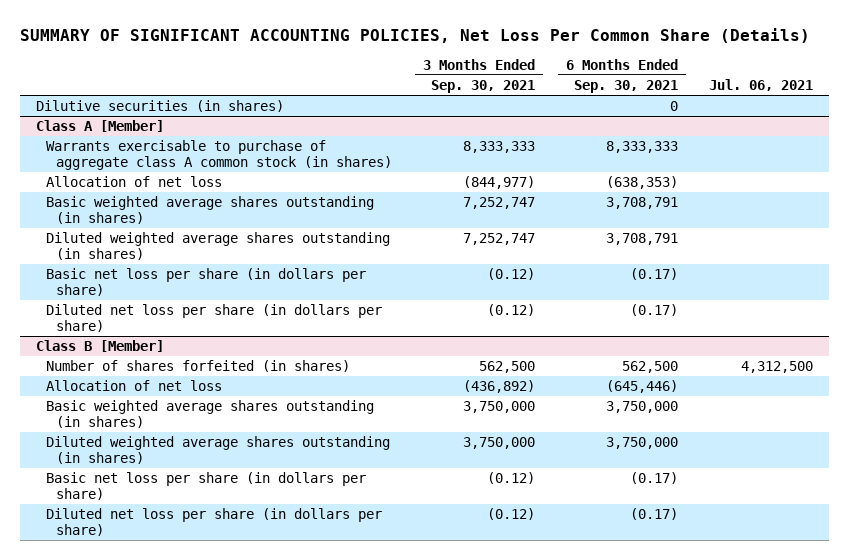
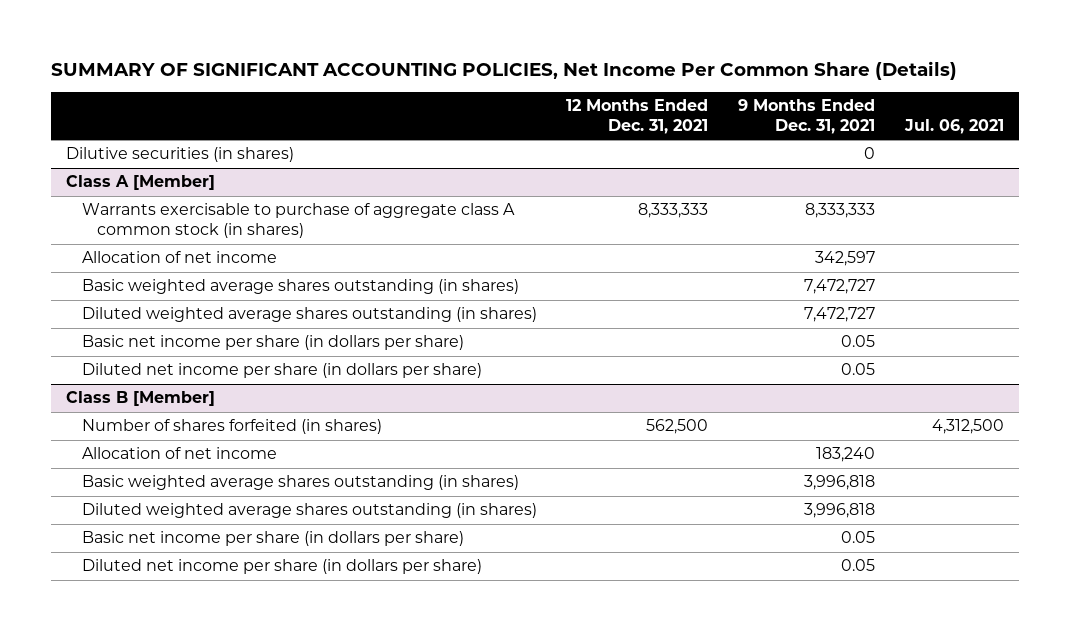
- SUMMARY OF SIGNIFICANT ACCOUNTING POLICIES, Net Loss Per Common Share (Details)
+ SUMMARY OF SIGNIFICANT ACCOUNTING POLICIES, Net Income Per Common Share (Details)
- | 3 Months Ended Sep. 30, 2021 | 6 Months Ended Sep. 30, 2021 | Jul. 06, 2021
+ | 12 Months Ended Dec. 31, 2021 | 9 Months Ended Dec. 31, 2021 | Jul. 06, 2021
@ Class A [Member]
- Allocation of net loss | (844,977) | (638,353) |
+ Allocation of net income | | 342,597 |
- Basic net loss per share (in dollars per share) | (0.12) | (0.17) |
- Diluted net loss per share (in dollars per share) | (0.12) | (0.17) |
+ Basic net income per share (in dollars per share) | | 0.05 |
+ Diluted net income per share (in dollars per share) | | 0.05 |
@ Class B [Member]
- Allocation of net loss | (436,892) | (645,446) |
+ Allocation of net income | | 183,240 |
- Basic net loss per share (in dollars per share) | (0.12) | (0.17) |
- Diluted net loss per share (in dollars per share) | (0.12) | (0.17) |
+ Basic net income per share (in dollars per share) | | 0.05 |
+ Diluted net income per share (in dollars per share) | | 0.05 |

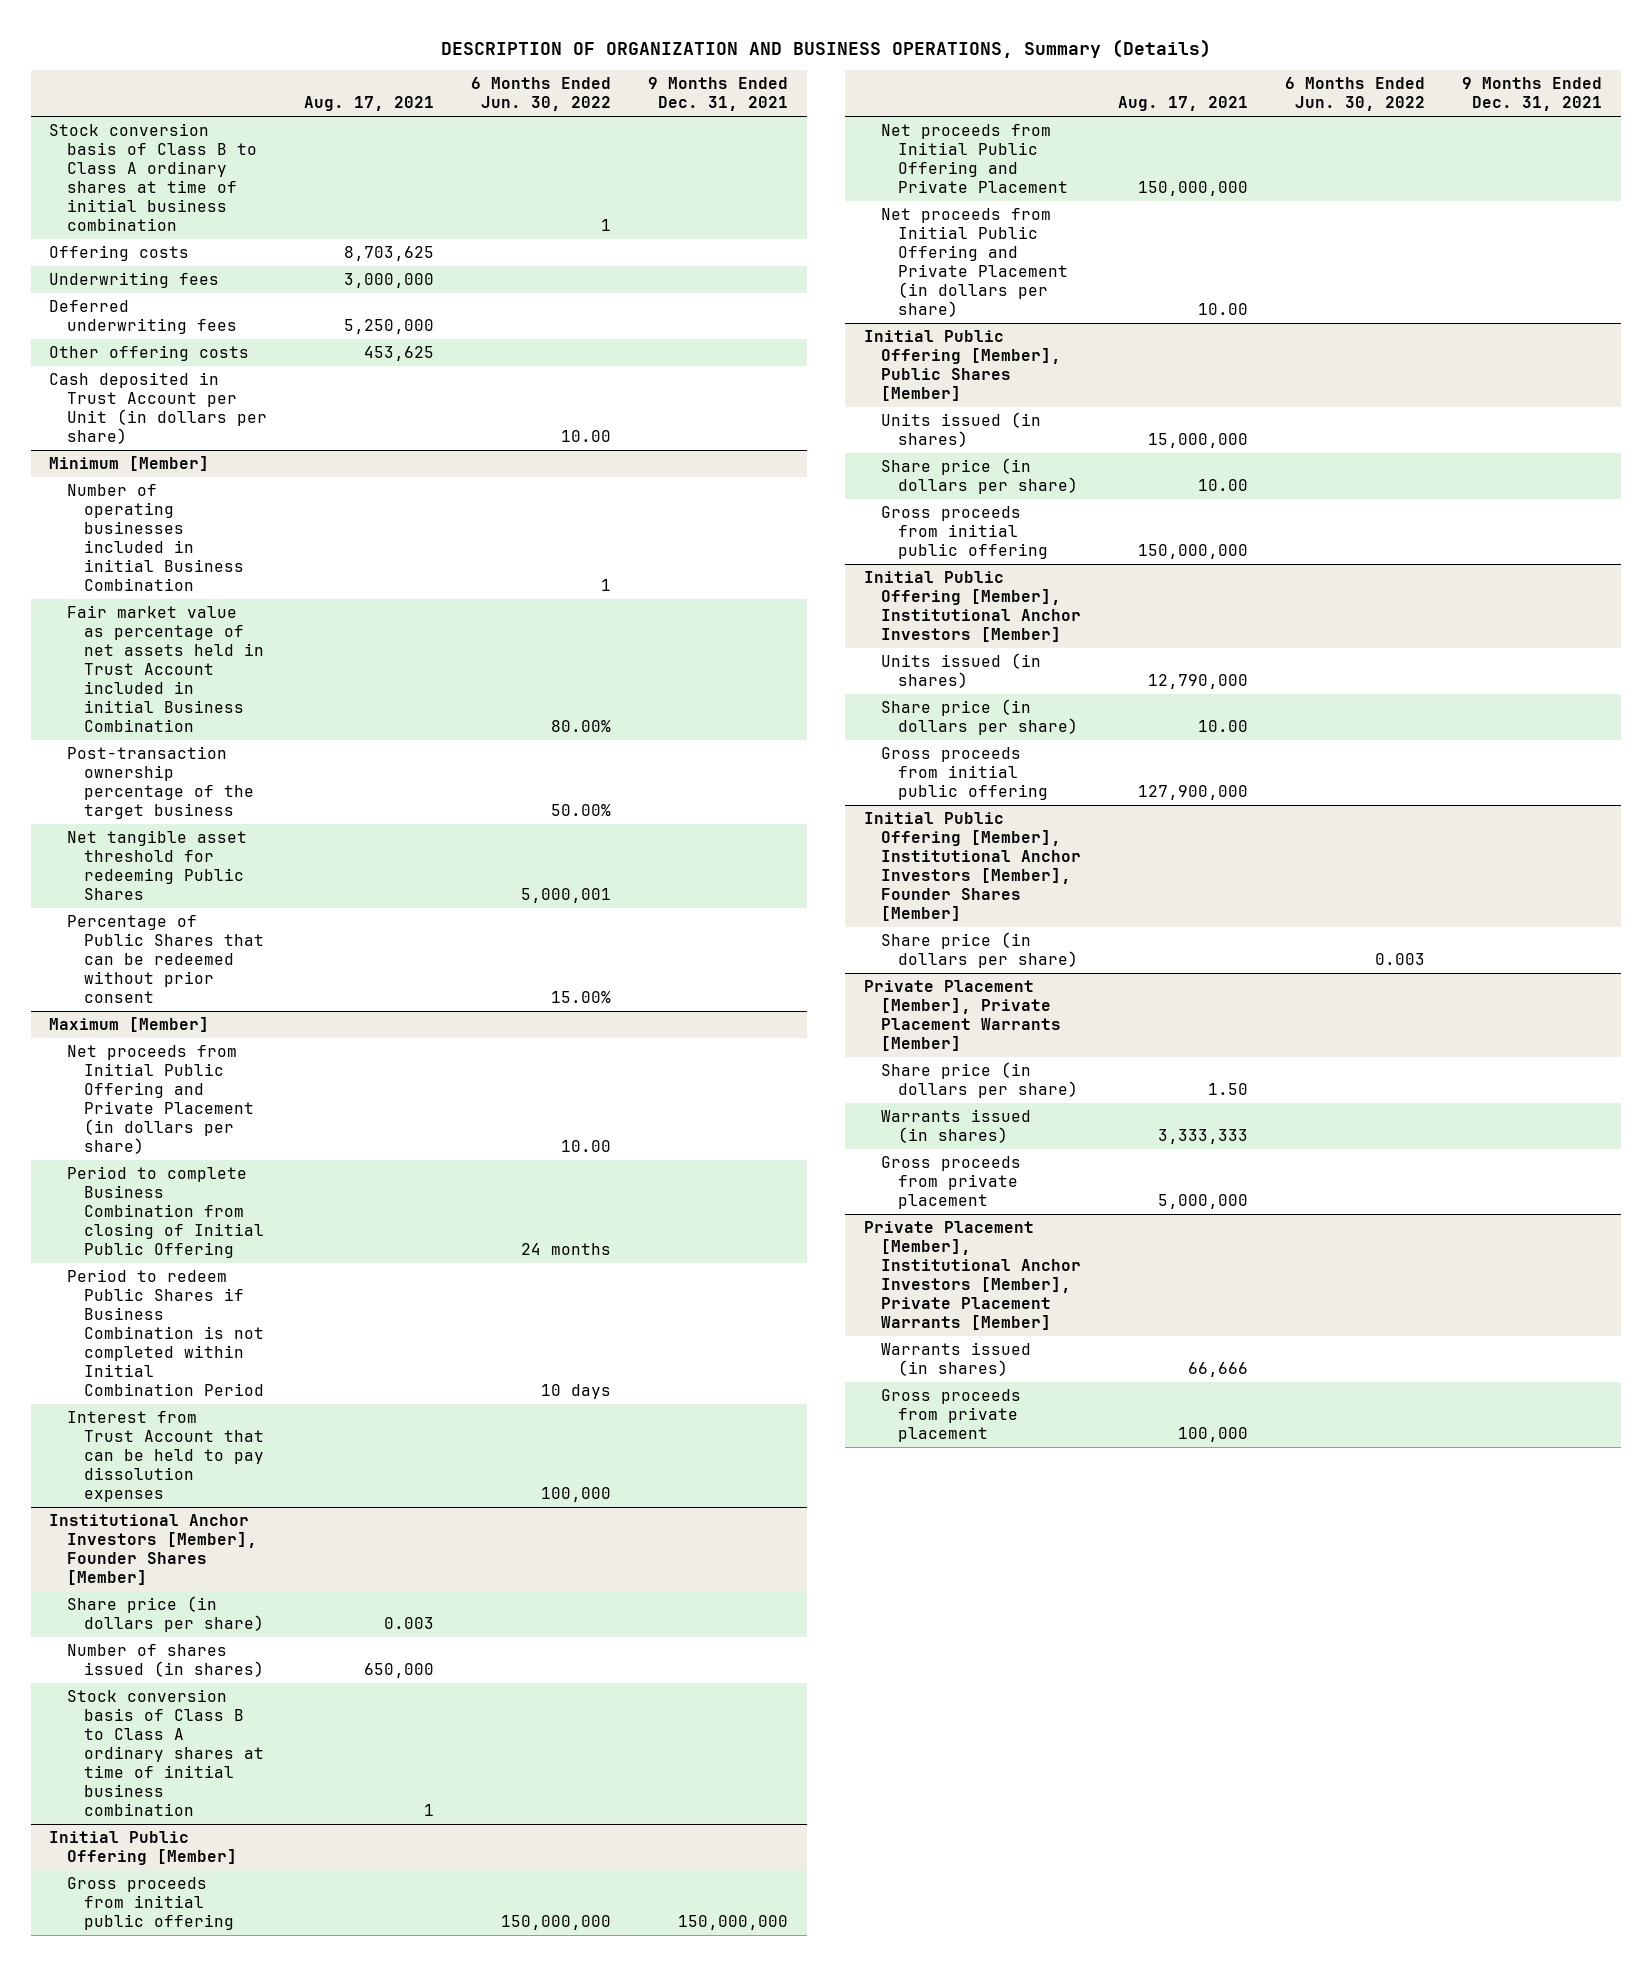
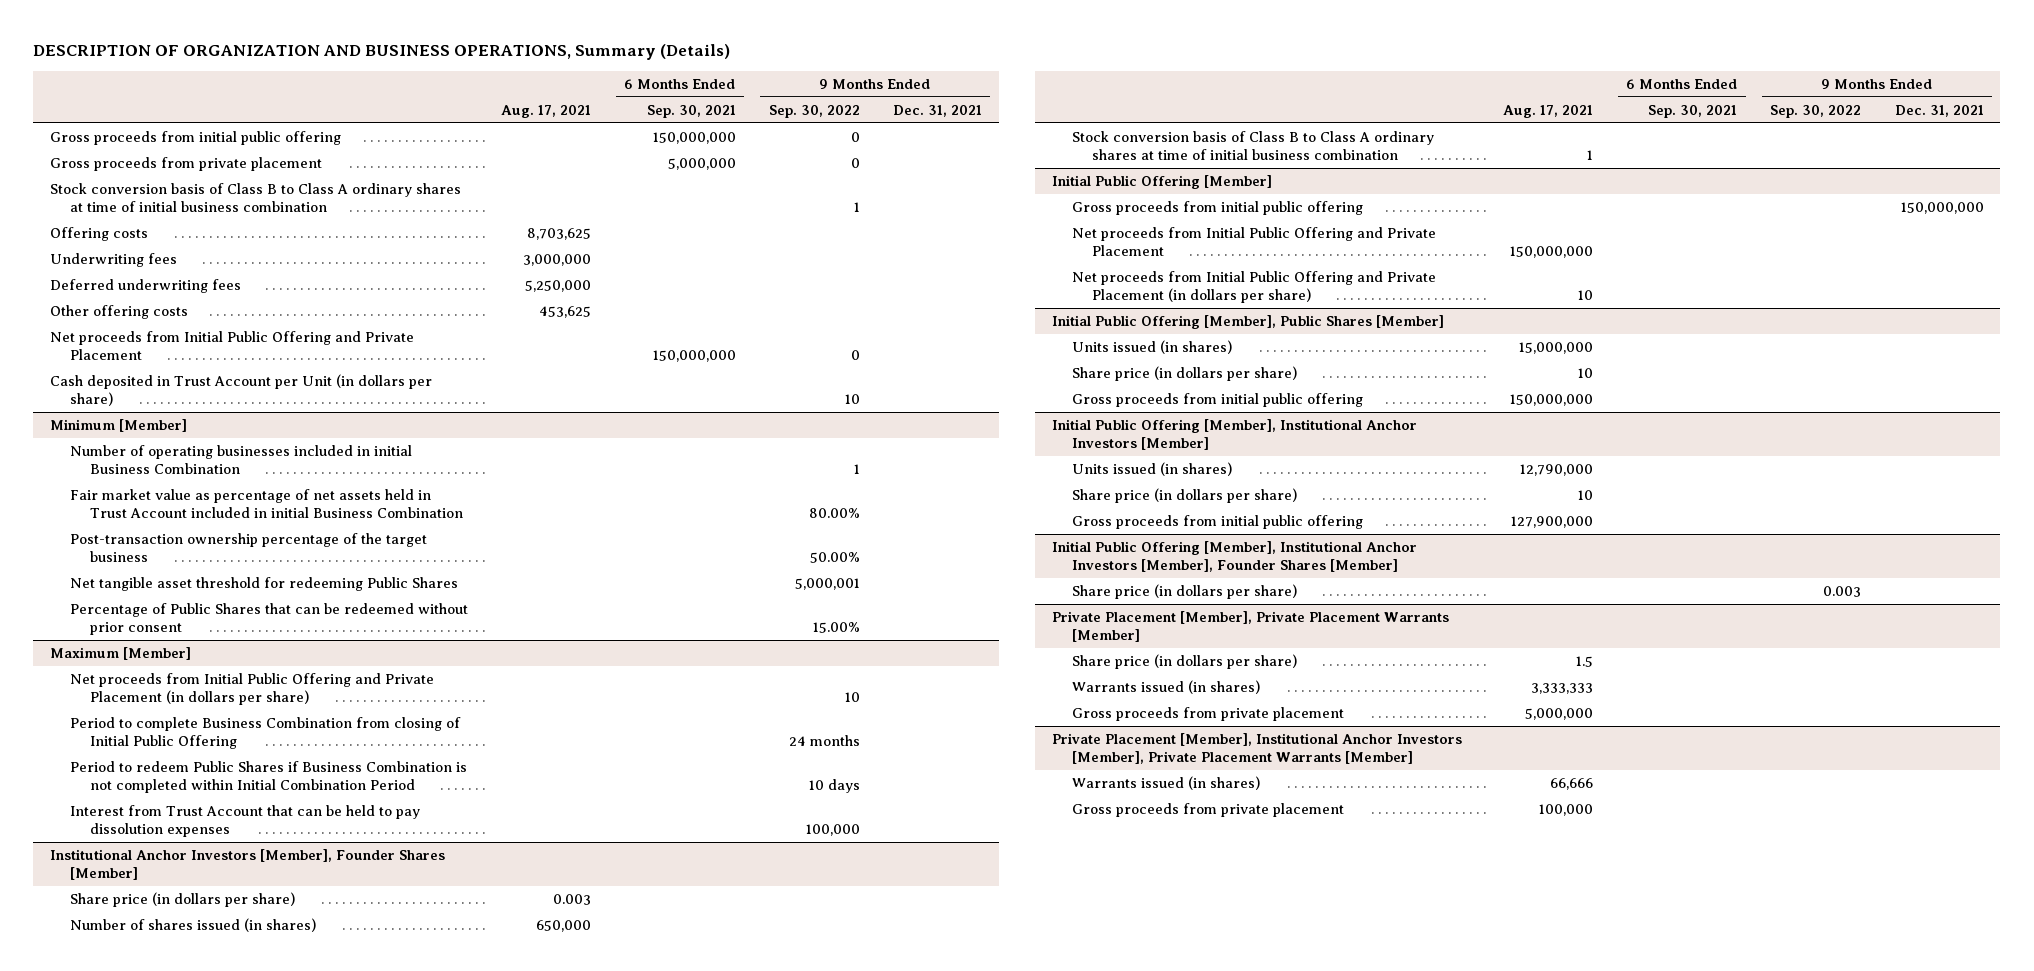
- | Aug. 17, 2021 | 6 Months Ended Jun. 30, 2022 | 9 Months Ended Dec. 31, 2021
+ | Aug. 17, 2021 | 6 Months Ended Sep. 30, 2021 | 9 Months Ended Sep. 30, 2022 | 9 Months Ended Dec. 31, 2021
+ Gross proceeds from initial public offering | | 150,000,000 | 0 |
+ Gross proceeds from private placement | | 5,000,000 | 0 |
+ Net proceeds from Initial Public Offering and Private Placement | | 150,000,000 | 0 |
@ Initial Public Offering [Member]
- Net proceeds from Initial Public Offering and Private Placement (in dollars per share) | 10.00 | |
+ Net proceeds from Initial Public Offering and Private Placement (in dollars per share) | 10 | | |
@ Initial Public Offering [Member], Public Shares [Member]
- Share price (in dollars per share) | 10.00 | |
+ Share price (in dollars per share) | 10 | | |
@ Initial Public Offering [Member], Institutional Anchor Investors [Member]
- Share price (in dollars per share) | 10.00 | |
+ Share price (in dollars per share) | 10 | | |
@ Private Placement [Member], Private Placement Warrants [Member]
- Share price (in dollars per share) | 1.50 | |
+ Share price (in dollars per share) | 1.5 | | |

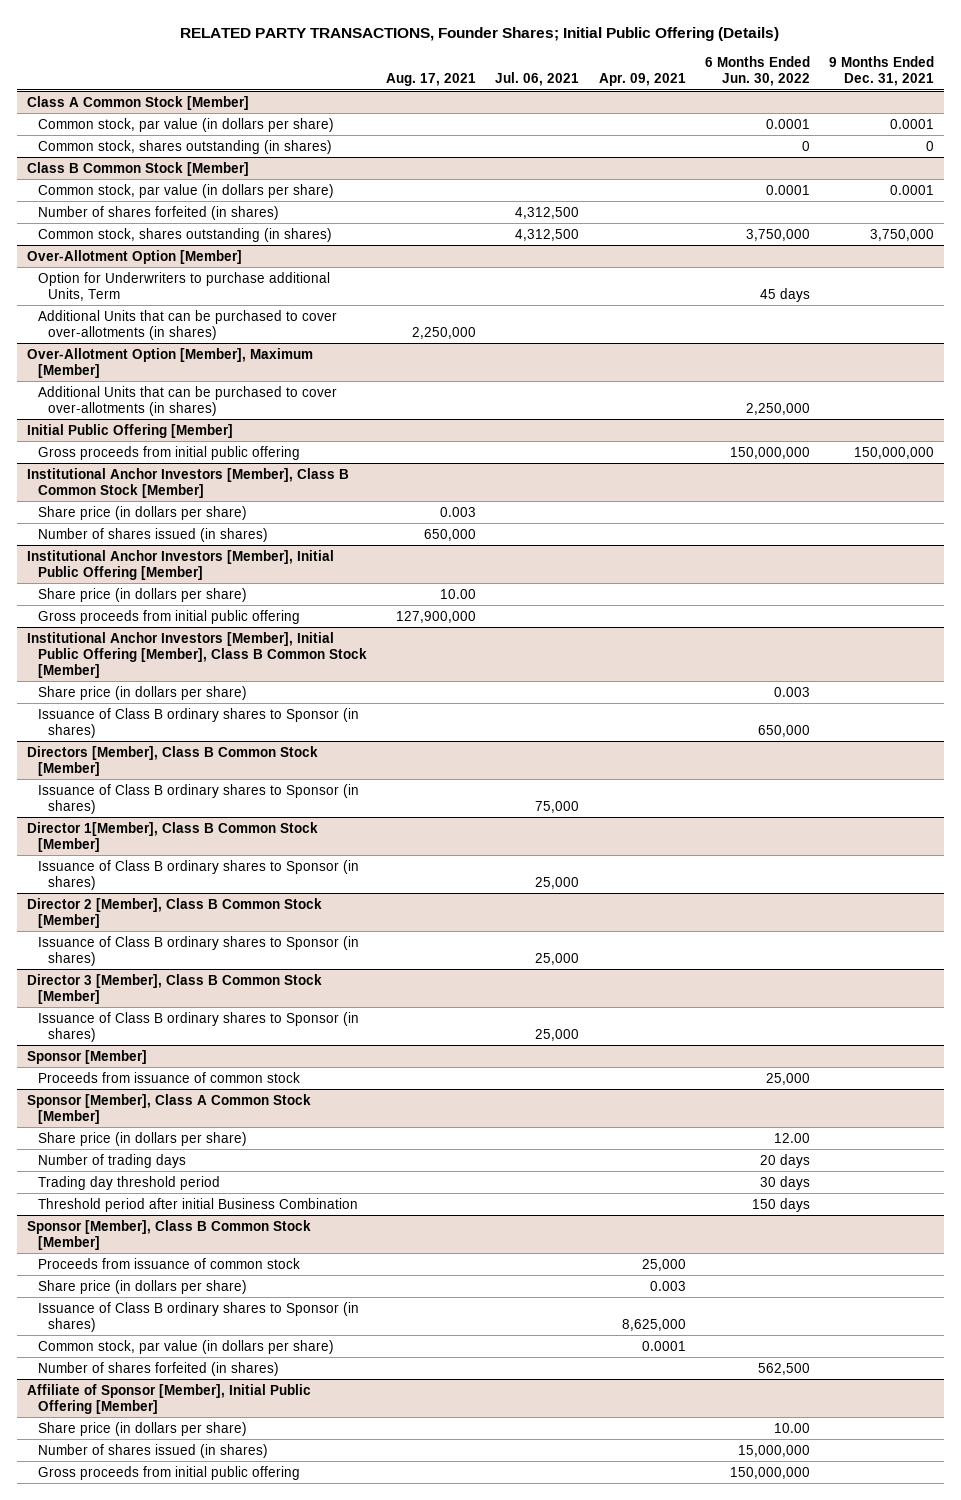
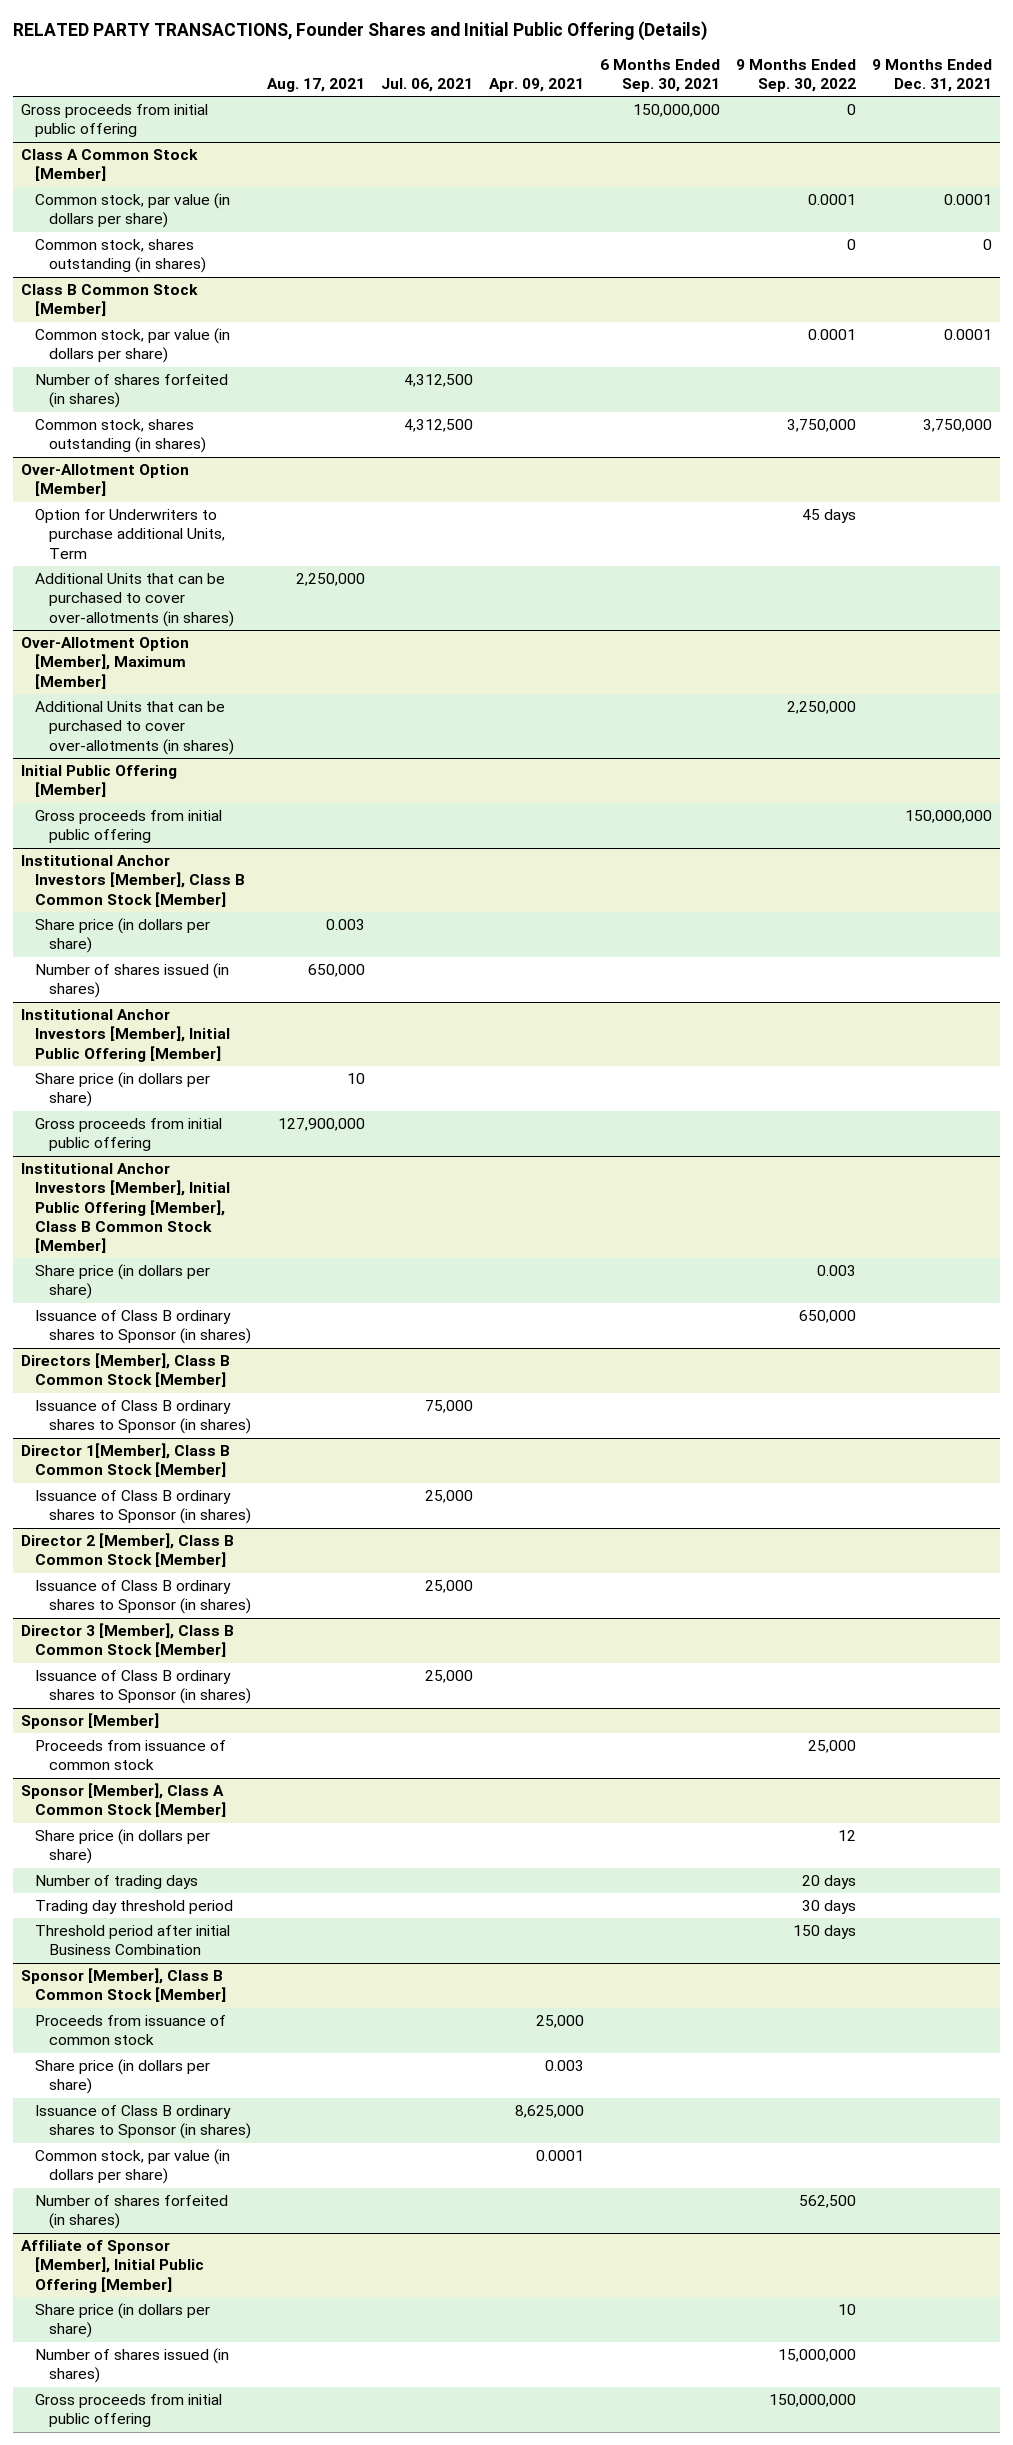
- RELATED PARTY TRANSACTIONS, Founder Shares; Initial Public Offering (Details)
+ RELATED PARTY TRANSACTIONS, Founder Shares and Initial Public Offering (Details)
- | Aug. 17, 2021 | Jul. 06, 2021 | Apr. 09, 2021 | 6 Months Ended Jun. 30, 2022 | 9 Months Ended Dec. 31, 2021
+ | Aug. 17, 2021 | Jul. 06, 2021 | Apr. 09, 2021 | 6 Months Ended Sep. 30, 2021 | 9 Months Ended Sep. 30, 2022 | 9 Months Ended Dec. 31, 2021
+ Gross proceeds from initial public offering | | | | 150,000,000 | 0 |
@ Institutional Anchor Investors [Member], Initial Public Offering [Member]
- Share price (in dollars per share) | 10.00 | | | |
+ Share price (in dollars per share) | 10 | | | | |

